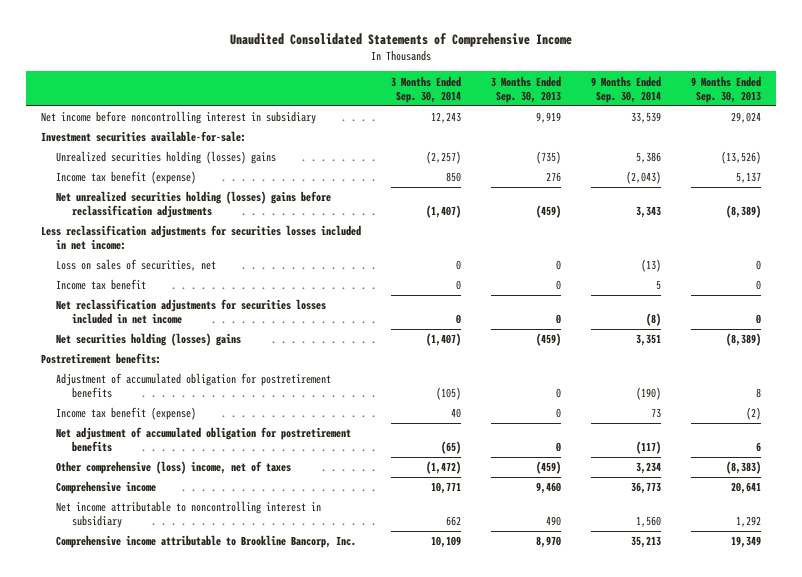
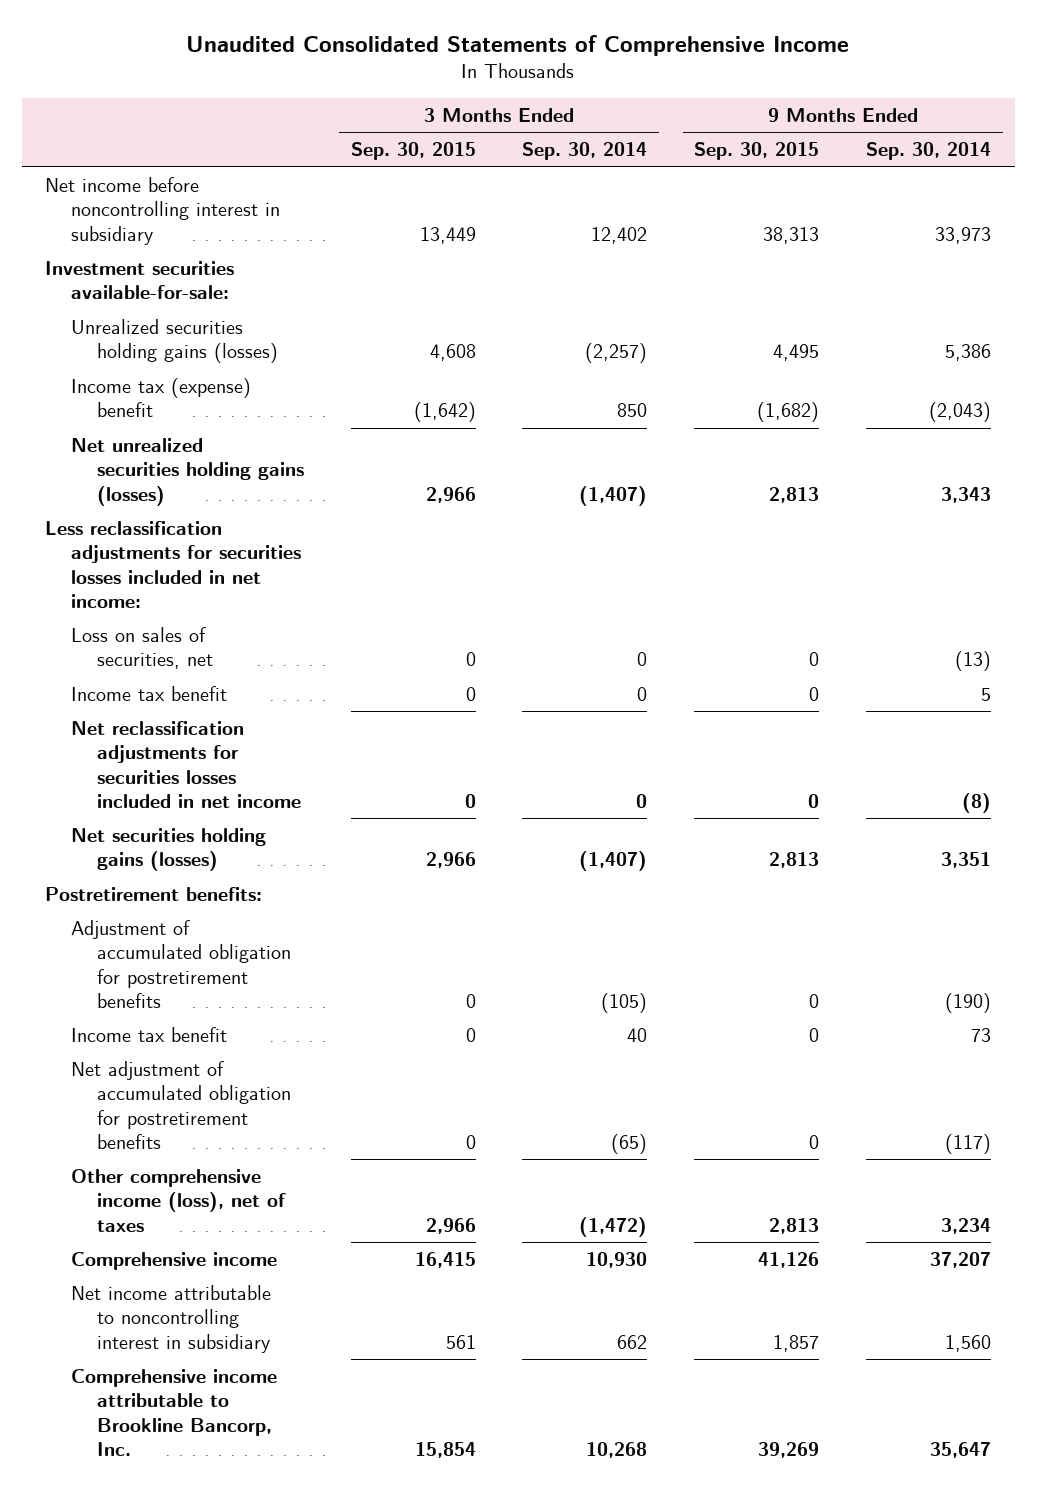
- | 3 Months Ended Sep. 30, 2014 | 3 Months Ended Sep. 30, 2013 | 9 Months Ended Sep. 30, 2014 | 9 Months Ended Sep. 30, 2013
+ | 3 Months Ended Sep. 30, 2015 | 3 Months Ended Sep. 30, 2014 | 9 Months Ended Sep. 30, 2015 | 9 Months Ended Sep. 30, 2014
- Net income before noncontrolling interest in subsidiary | 12,243 | 9,919 | 33,539 | 29,024
+ Net income before noncontrolling interest in subsidiary | 13,449 | 12,402 | 38,313 | 33,973
- Unrealized securities holding (losses) gains | (2,257) | (735) | 5,386 | (13,526)
- Income tax benefit (expense) | 850 | 276 | (2,043) | 5,137
- Net unrealized securities holding (losses) gains before reclassification adjustments | (1,407) | (459) | 3,343 | (8,389)
+ Unrealized securities holding gains (losses) | 4,608 | (2,257) | 4,495 | 5,386
+ Income tax (expense) benefit | (1,642) | 850 | (1,682) | (2,043)
+ Net unrealized securities holding gains (losses) | 2,966 | (1,407) | 2,813 | 3,343
- Net securities holding (losses) gains | (1,407) | (459) | 3,351 | (8,389)
+ Net securities holding gains (losses) | 2,966 | (1,407) | 2,813 | 3,351
- Income tax benefit (expense) | 40 | 0 | 73 | (2)
+ Income tax benefit | 0 | 40 | 0 | 73
- Other comprehensive (loss) income, net of taxes | (1,472) | (459) | 3,234 | (8,383)
- Comprehensive income | 10,771 | 9,460 | 36,773 | 20,641
+ Other comprehensive income (loss), net of taxes | 2,966 | (1,472) | 2,813 | 3,234
+ Comprehensive income | 16,415 | 10,930 | 41,126 | 37,207
- Comprehensive income attributable to Brookline Bancorp, Inc. | 10,109 | 8,970 | 35,213 | 19,349
+ Comprehensive income attributable to Brookline Bancorp, Inc. | 15,854 | 10,268 | 39,269 | 35,647

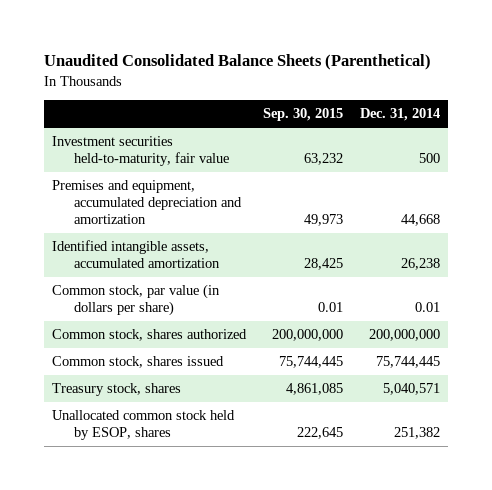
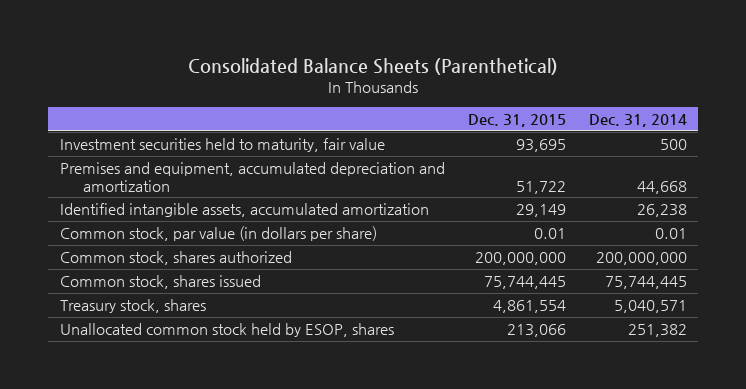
- Unaudited Consolidated Balance Sheets (Parenthetical)
+ Consolidated Balance Sheets (Parenthetical)
- | Sep. 30, 2015 | Dec. 31, 2014
+ | Dec. 31, 2015 | Dec. 31, 2014
- Investment securities held-to-maturity, fair value | 63,232 | 500
+ Investment securities held to maturity, fair value | 93,695 | 500

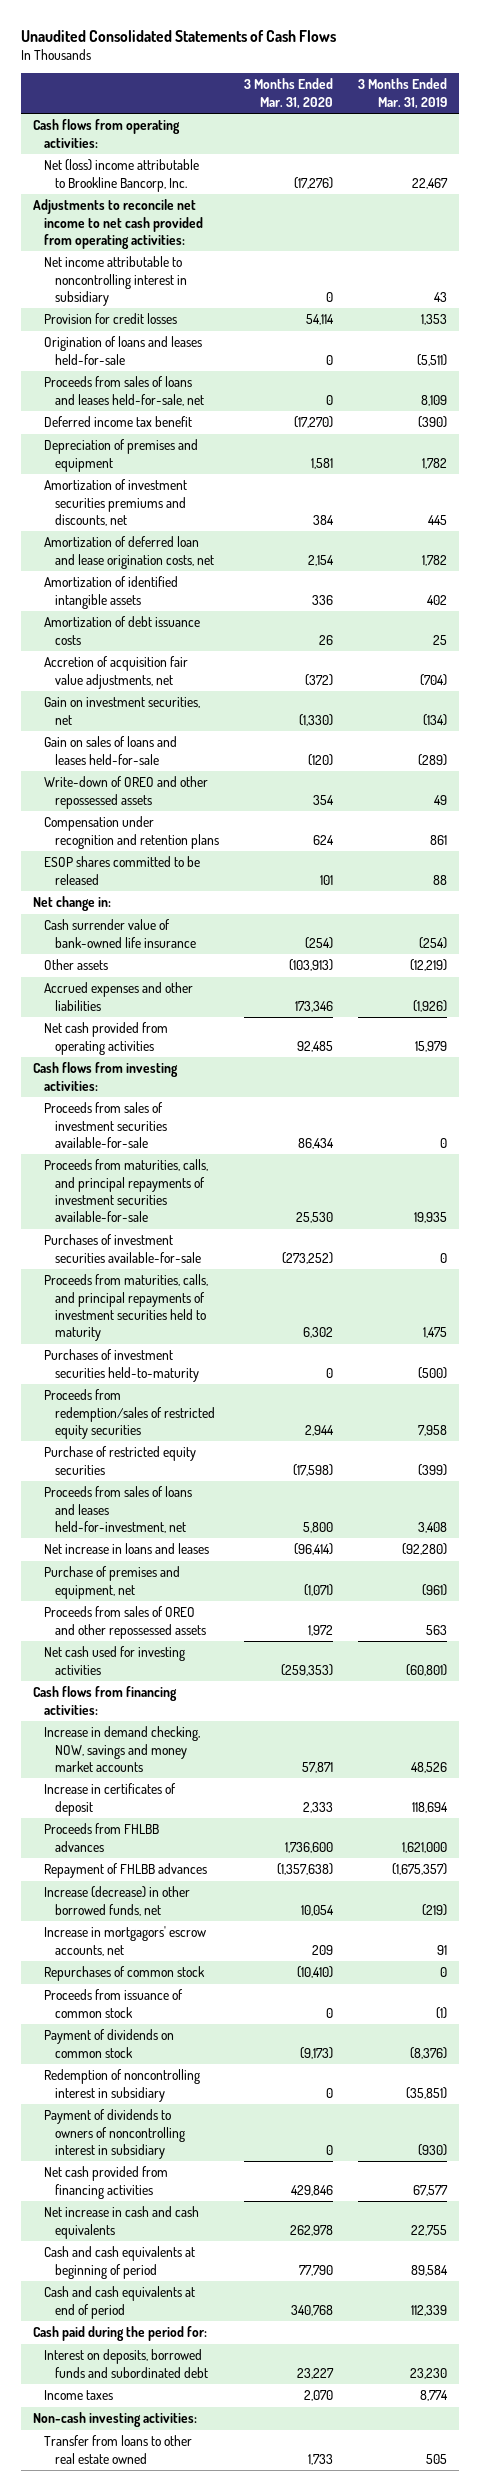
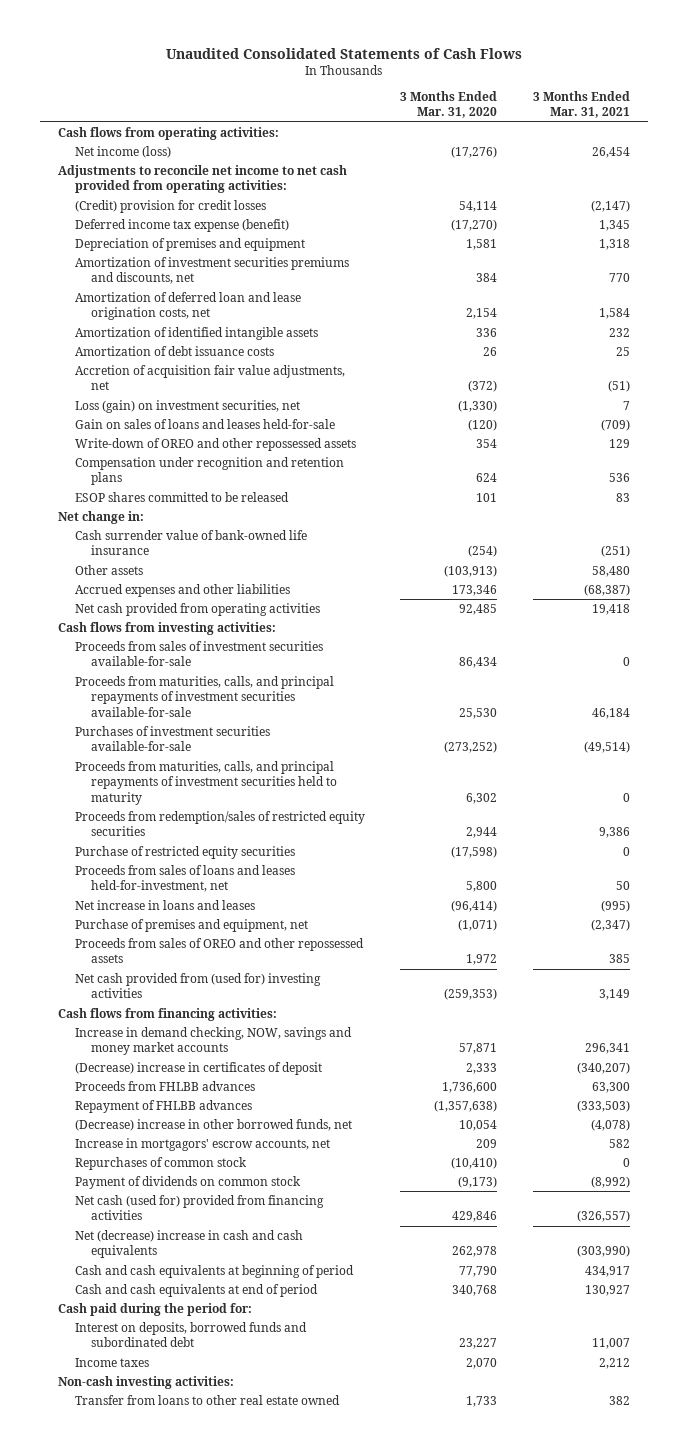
- | 3 Months Ended Mar. 31, 2020 | 3 Months Ended Mar. 31, 2019
+ | 3 Months Ended Mar. 31, 2020 | 3 Months Ended Mar. 31, 2021
- Net (loss) income attributable to Brookline Bancorp, Inc. | (17,276) | 22,467
+ Net income (loss) | (17,276) | 26,454
- Net income attributable to noncontrolling interest in subsidiary | 0 | 43
- Provision for credit losses | 54,114 | 1,353
- Origination of loans and leases held-for-sale | 0 | (5,511)
- Proceeds from sales of loans and leases held-for-sale, net | 0 | 8,109
- Deferred income tax benefit | (17,270) | (390)
+ (Credit) provision for credit losses | 54,114 | (2,147)
+ Deferred income tax expense (benefit) | (17,270) | 1,345
- Gain on investment securities, net | (1,330) | (134)
+ Loss (gain) on investment securities, net | (1,330) | 7
- Purchases of investment securities held-to-maturity | 0 | (500)
- Net cash used for investing activities | (259,353) | (60,801)
+ Net cash provided from (used for) investing activities | (259,353) | 3,149
- Increase in certificates of deposit | 2,333 | 118,694
+ (Decrease) increase in certificates of deposit | 2,333 | (340,207)
- Increase (decrease) in other borrowed funds, net | 10,054 | (219)
+ (Decrease) increase in other borrowed funds, net | 10,054 | (4,078)
- Proceeds from issuance of common stock | 0 | (1)
- Redemption of noncontrolling interest in subsidiary | 0 | (35,851)
- Payment of dividends to owners of noncontrolling interest in subsidiary | 0 | (930)
- Net cash provided from financing activities | 429,846 | 67,577
- Net increase in cash and cash equivalents | 262,978 | 22,755
+ Net cash (used for) provided from financing activities | 429,846 | (326,557)
+ Net (decrease) increase in cash and cash equivalents | 262,978 | (303,990)

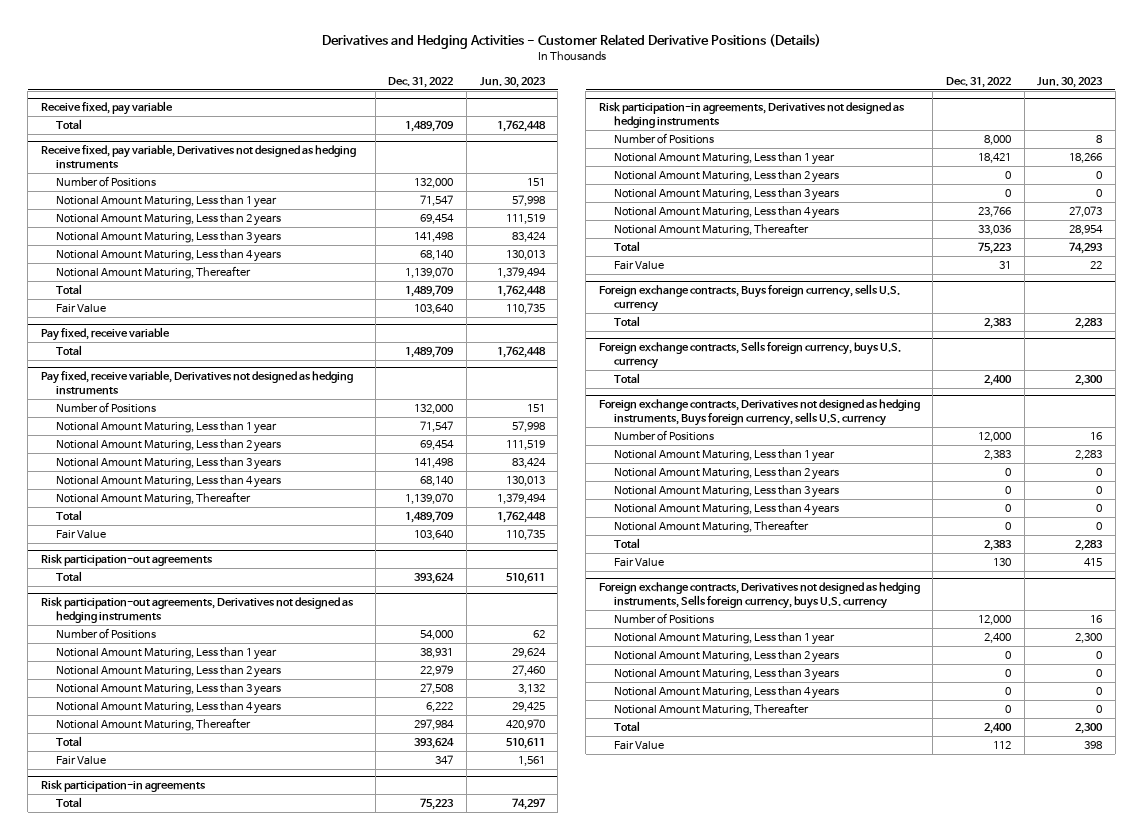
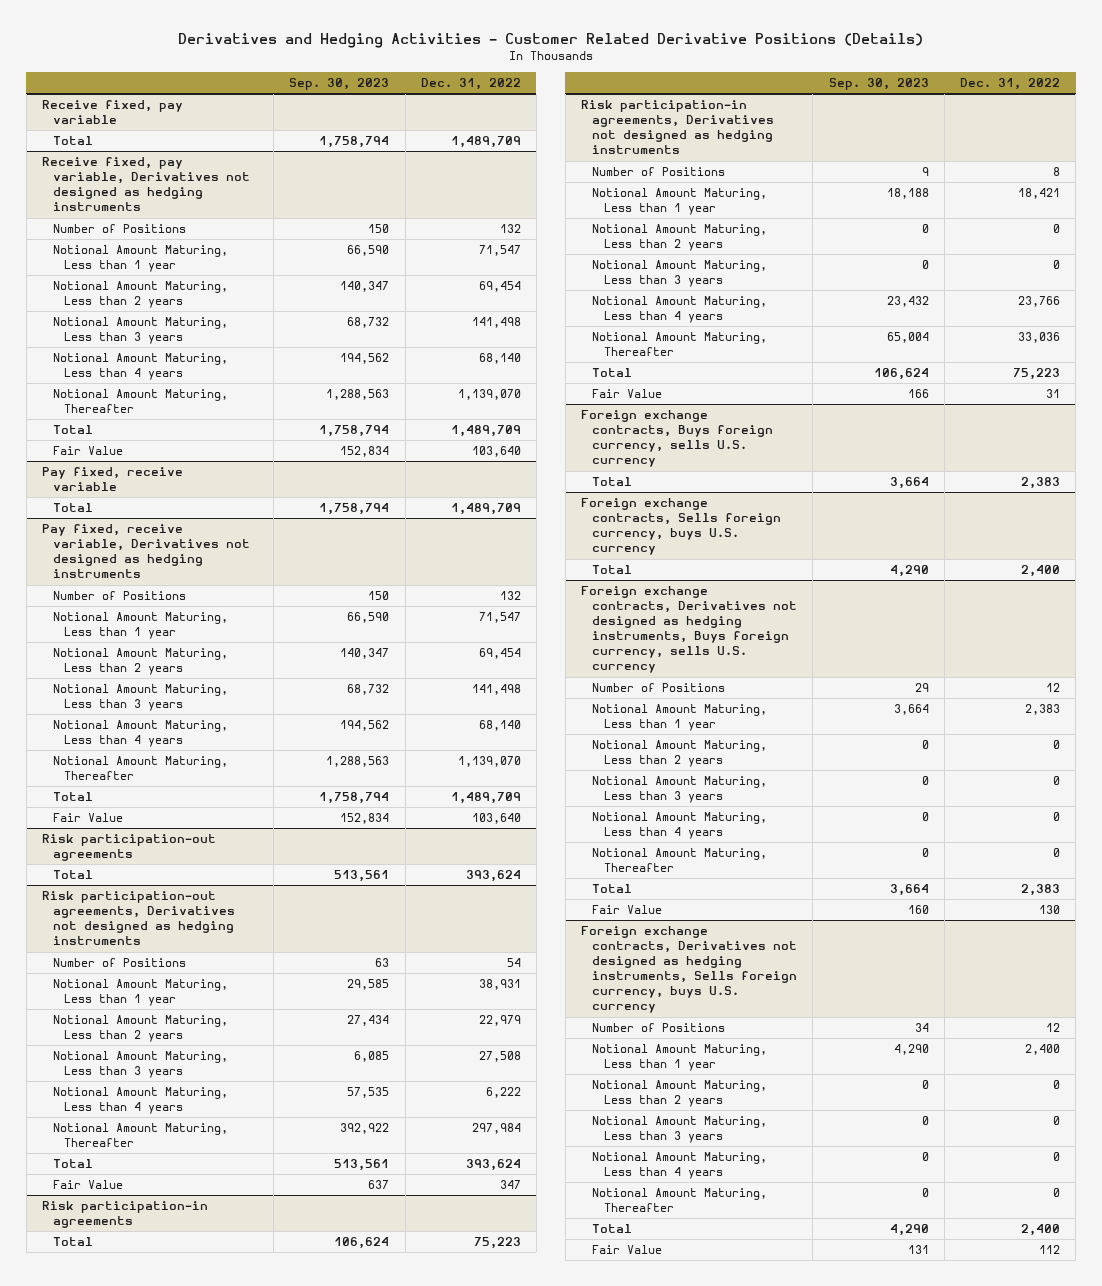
- | Dec. 31, 2022 | Jun. 30, 2023
+ | Sep. 30, 2023 | Dec. 31, 2022
@ Receive fixed, pay variable, Derivatives not designed as hedging instruments
- Number of Positions | 132,000 | 151
+ Number of Positions | 150 | 132
@ Pay fixed, receive variable, Derivatives not designed as hedging instruments
- Number of Positions | 132,000 | 151
+ Number of Positions | 150 | 132
@ Risk participation-out agreements, Derivatives not designed as hedging instruments
- Number of Positions | 54,000 | 62
+ Number of Positions | 63 | 54
@ Risk participation-in agreements, Derivatives not designed as hedging instruments
- Number of Positions | 8,000 | 8
+ Number of Positions | 9 | 8
@ Foreign exchange contracts, Derivatives not designed as hedging instruments, Buys foreign currency, sells U.S. currency
- Number of Positions | 12,000 | 16
+ Number of Positions | 29 | 12
@ Foreign exchange contracts, Derivatives not designed as hedging instruments, Sells foreign currency, buys U.S. currency
- Number of Positions | 12,000 | 16
+ Number of Positions | 34 | 12

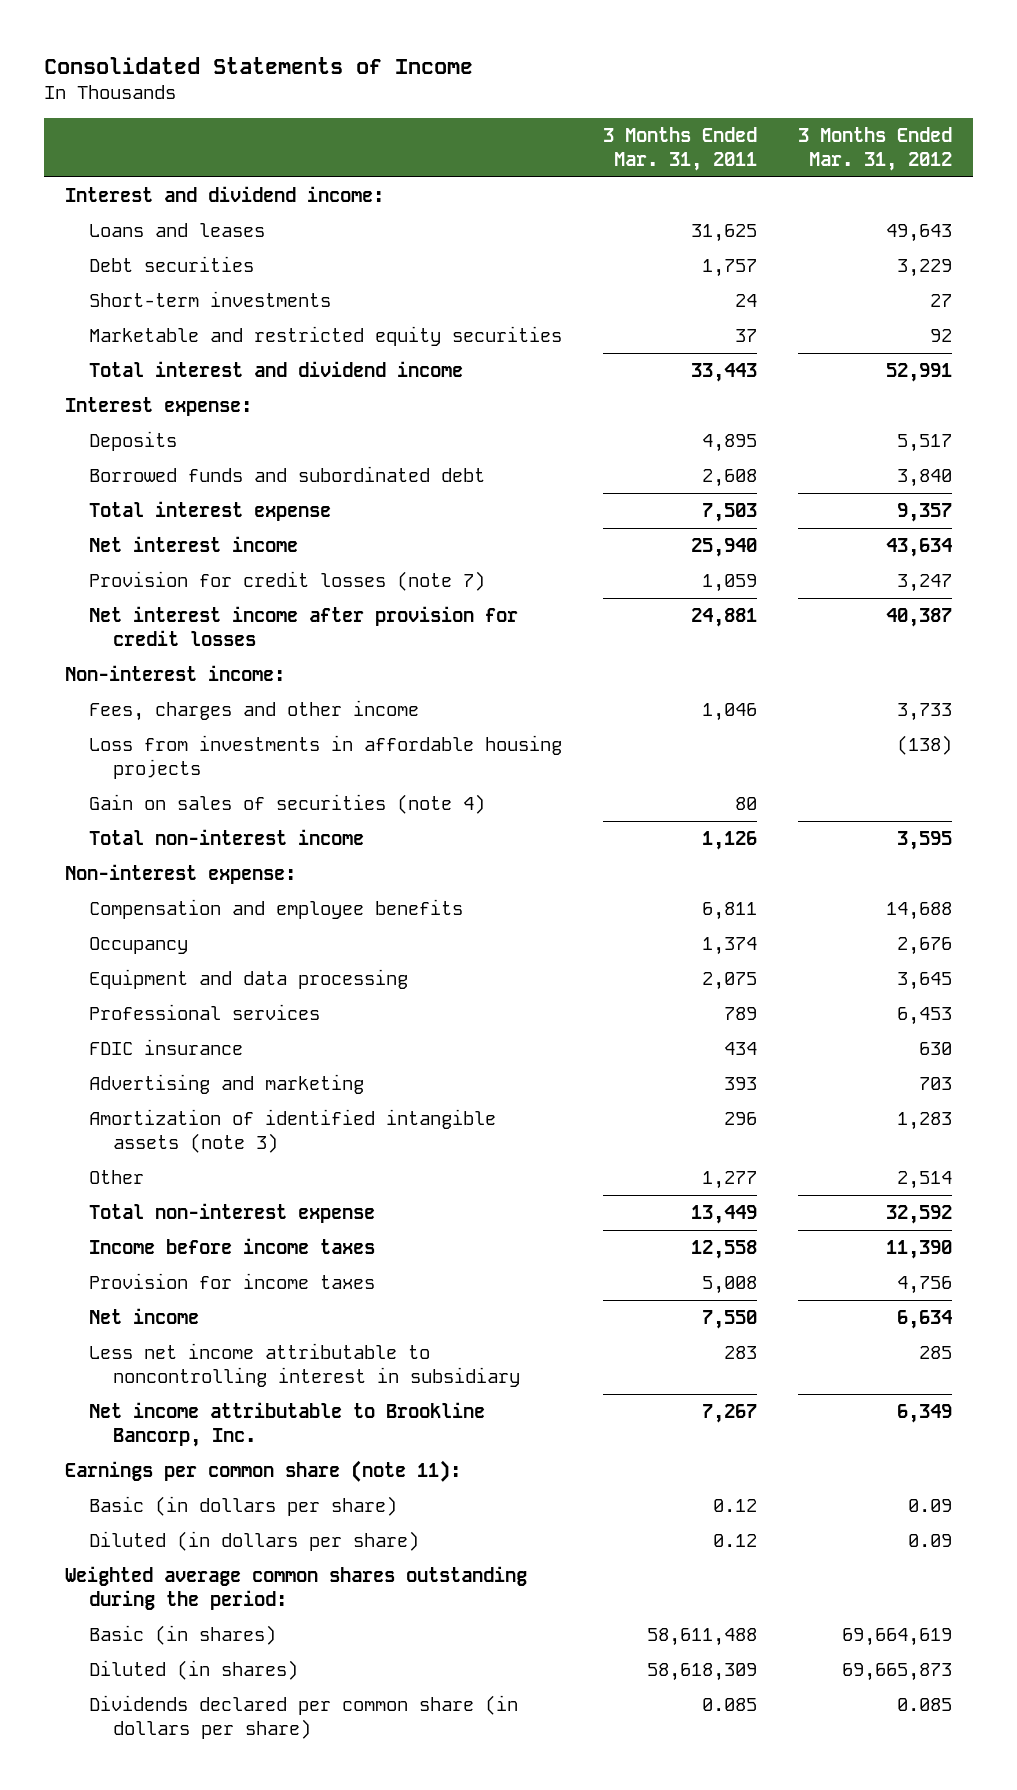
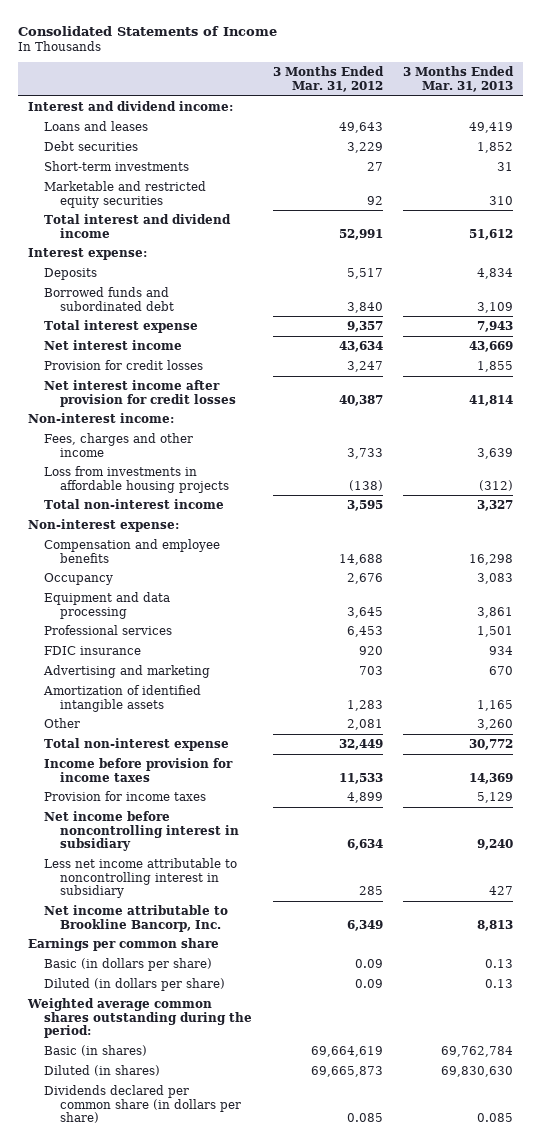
- | 3 Months Ended Mar. 31, 2011 | 3 Months Ended Mar. 31, 2012
+ | 3 Months Ended Mar. 31, 2012 | 3 Months Ended Mar. 31, 2013
- Provision for credit losses (note 7) | 1,059 | 3,247
+ Provision for credit losses | 3,247 | 1,855
- Gain on sales of securities (note 4) | 80 |
- FDIC insurance | 434 | 630
+ FDIC insurance | 920 | 934
- Amortization of identified intangible assets (note 3) | 296 | 1,283
- Other | 1,277 | 2,514
- Total non-interest expense | 13,449 | 32,592
- Income before income taxes | 12,558 | 11,390
- Provision for income taxes | 5,008 | 4,756
- Net income | 7,550 | 6,634
+ Amortization of identified intangible assets | 1,283 | 1,165
+ Other | 2,081 | 3,260
+ Total non-interest expense | 32,449 | 30,772
+ Income before provision for income taxes | 11,533 | 14,369
+ Provision for income taxes | 4,899 | 5,129
+ Net income before noncontrolling interest in subsidiary | 6,634 | 9,240
- Earnings per common share (note 11):
+ Earnings per common share

